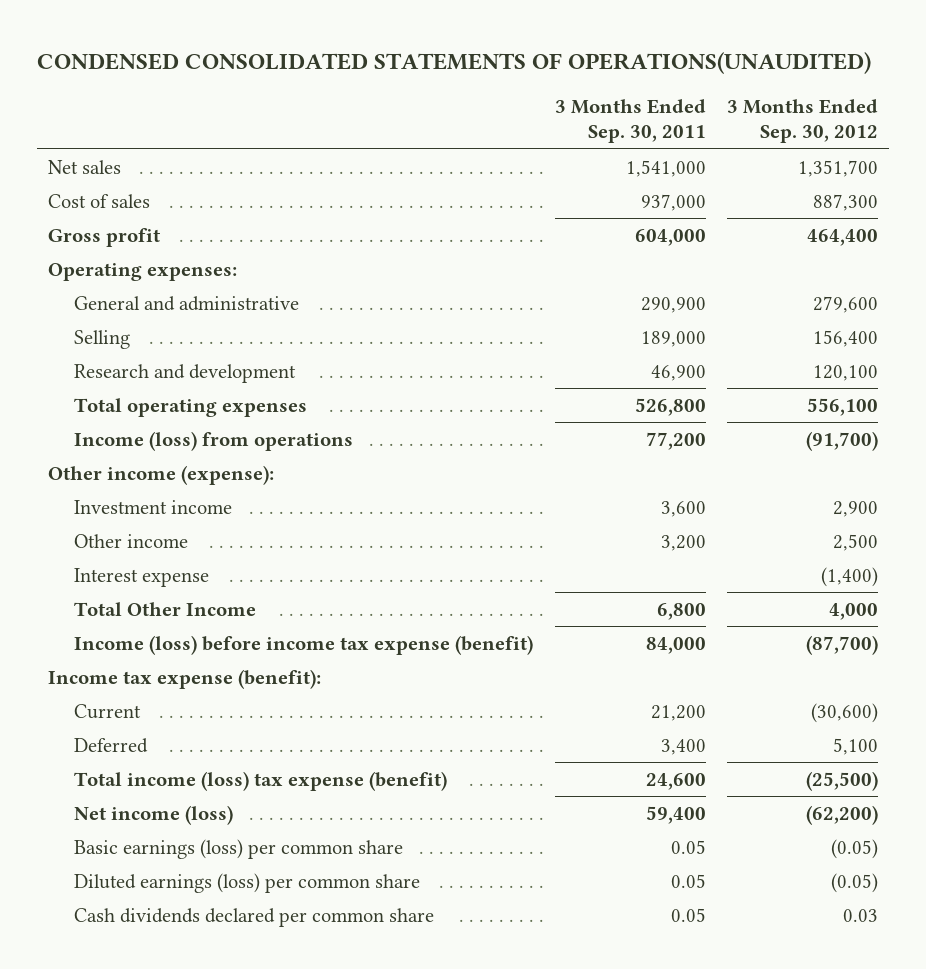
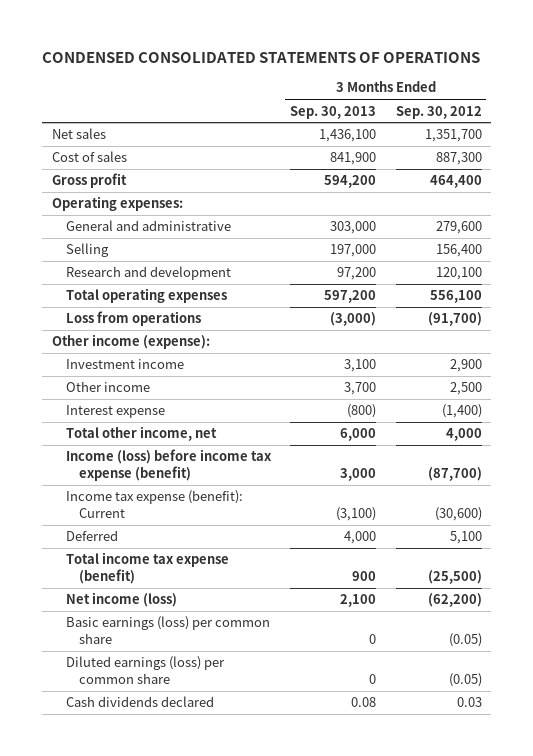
- CONDENSED CONSOLIDATED STATEMENTS OF OPERATIONS(UNAUDITED)
+ CONDENSED CONSOLIDATED STATEMENTS OF OPERATIONS
- | 3 Months Ended Sep. 30, 2011 | 3 Months Ended Sep. 30, 2012
+ | 3 Months Ended Sep. 30, 2013 | 3 Months Ended Sep. 30, 2012
- Income (loss) from operations | 77,200 | (91,700)
+ Loss from operations | (3,000) | (91,700)
- Total Other Income | 6,800 | 4,000
+ Total other income, net | 6,000 | 4,000
- Income tax expense (benefit):
- Current | 21,200 | (30,600)
+ Income tax expense (benefit): Current | (3,100) | (30,600)
- Total income (loss) tax expense (benefit) | 24,600 | (25,500)
+ Total income tax expense (benefit) | 900 | (25,500)
- Cash dividends declared per common share | 0.05 | 0.03
+ Cash dividends declared | 0.08 | 0.03

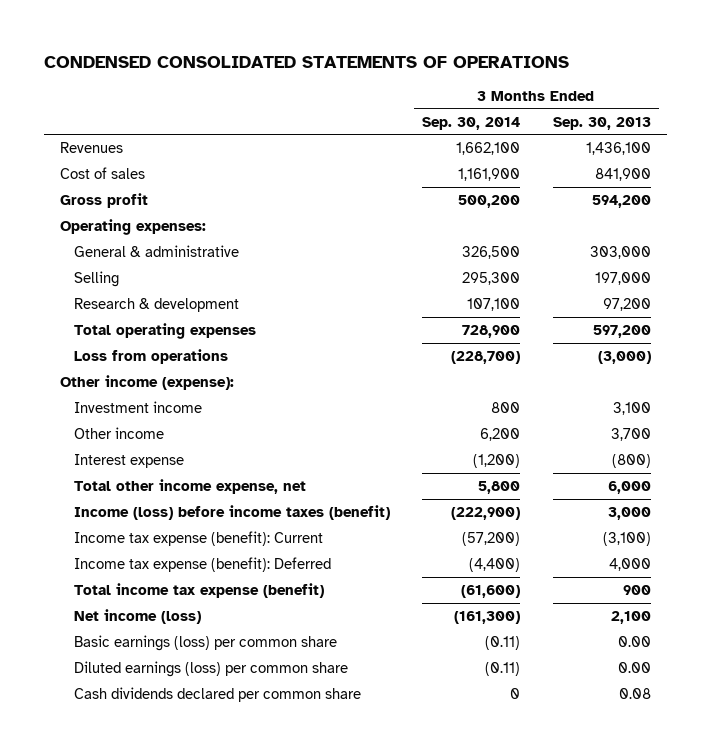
- | 3 Months Ended Sep. 30, 2013 | 3 Months Ended Sep. 30, 2012
+ | 3 Months Ended Sep. 30, 2014 | 3 Months Ended Sep. 30, 2013
- Net sales | 1,436,100 | 1,351,700
+ Revenues | 1,662,100 | 1,436,100
- General and administrative | 303,000 | 279,600
+ General & administrative | 326,500 | 303,000
- Research and development | 97,200 | 120,100
+ Research & development | 107,100 | 97,200
- Total other income, net | 6,000 | 4,000
- Income (loss) before income tax expense (benefit) | 3,000 | (87,700)
+ Total other income expense, net | 5,800 | 6,000
+ Income (loss) before income taxes (benefit) | (222,900) | 3,000
- Deferred | 4,000 | 5,100
+ Income tax expense (benefit): Deferred | (4,400) | 4,000
- Basic earnings (loss) per common share | 0 | (0.05)
- Diluted earnings (loss) per common share | 0 | (0.05)
- Cash dividends declared | 0.08 | 0.03
+ Basic earnings (loss) per common share | (0.11) | 0.00
+ Diluted earnings (loss) per common share | (0.11) | 0.00
+ Cash dividends declared per common share | 0 | 0.08

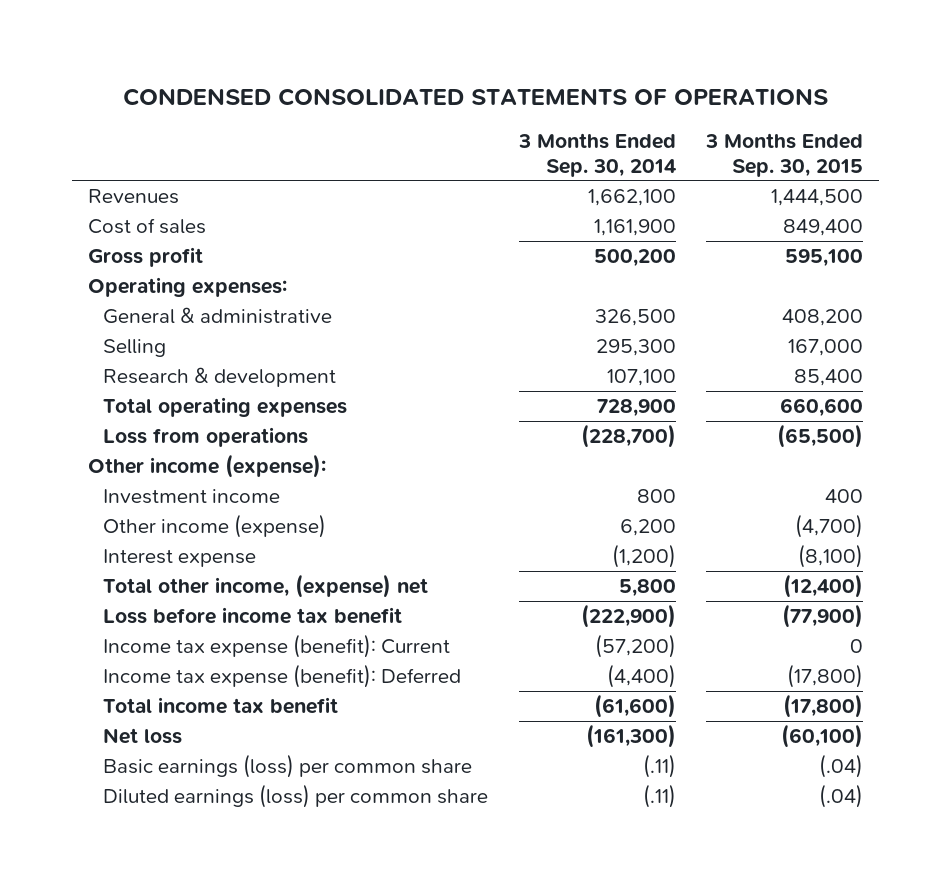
- | 3 Months Ended Sep. 30, 2014 | 3 Months Ended Sep. 30, 2013
+ | 3 Months Ended Sep. 30, 2014 | 3 Months Ended Sep. 30, 2015
- Other income | 6,200 | 3,700
+ Other income (expense) | 6,200 | (4,700)
- Total other income expense, net | 5,800 | 6,000
- Income (loss) before income taxes (benefit) | (222,900) | 3,000
+ Total other income, (expense) net | 5,800 | (12,400)
+ Loss before income tax benefit | (222,900) | (77,900)
- Total income tax expense (benefit) | (61,600) | 900
- Net income (loss) | (161,300) | 2,100
- Basic earnings (loss) per common share | (0.11) | 0.00
- Diluted earnings (loss) per common share | (0.11) | 0.00
- Cash dividends declared per common share | 0 | 0.08
+ Total income tax benefit | (61,600) | (17,800)
+ Net loss | (161,300) | (60,100)
+ Basic earnings (loss) per common share | (.11) | (.04)
+ Diluted earnings (loss) per common share | (.11) | (.04)

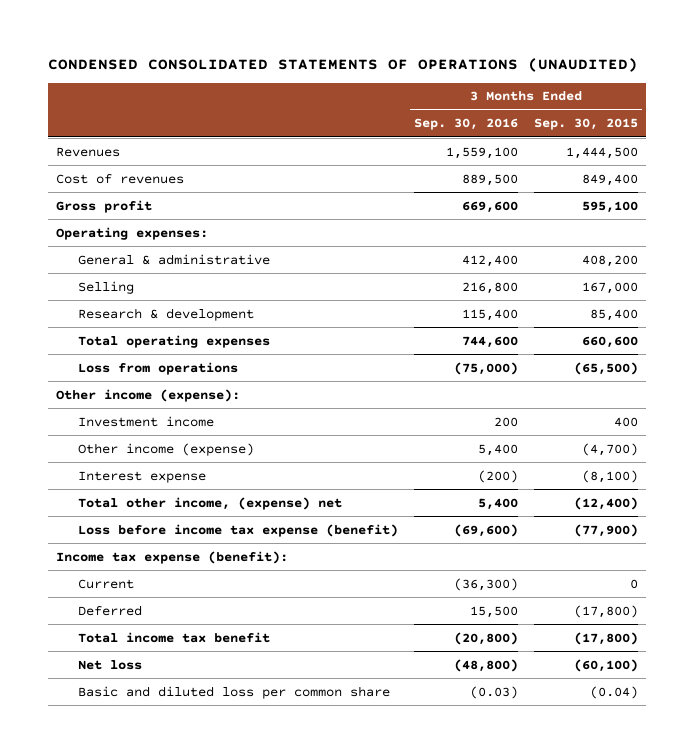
- CONDENSED CONSOLIDATED STATEMENTS OF OPERATIONS
+ CONDENSED CONSOLIDATED STATEMENTS OF OPERATIONS (UNAUDITED)
- | 3 Months Ended Sep. 30, 2014 | 3 Months Ended Sep. 30, 2015
+ | 3 Months Ended Sep. 30, 2016 | 3 Months Ended Sep. 30, 2015
- Cost of sales | 1,161,900 | 849,400
+ Cost of revenues | 889,500 | 849,400
- Loss before income tax benefit | (222,900) | (77,900)
- Income tax expense (benefit): Current | (57,200) | 0
- Income tax expense (benefit): Deferred | (4,400) | (17,800)
+ Loss before income tax expense (benefit) | (69,600) | (77,900)
+ Income tax expense (benefit):
+ Current | (36,300) | 0
+ Deferred | 15,500 | (17,800)
- Basic earnings (loss) per common share | (.11) | (.04)
- Diluted earnings (loss) per common share | (.11) | (.04)
+ Basic and diluted loss per common share | (0.03) | (0.04)

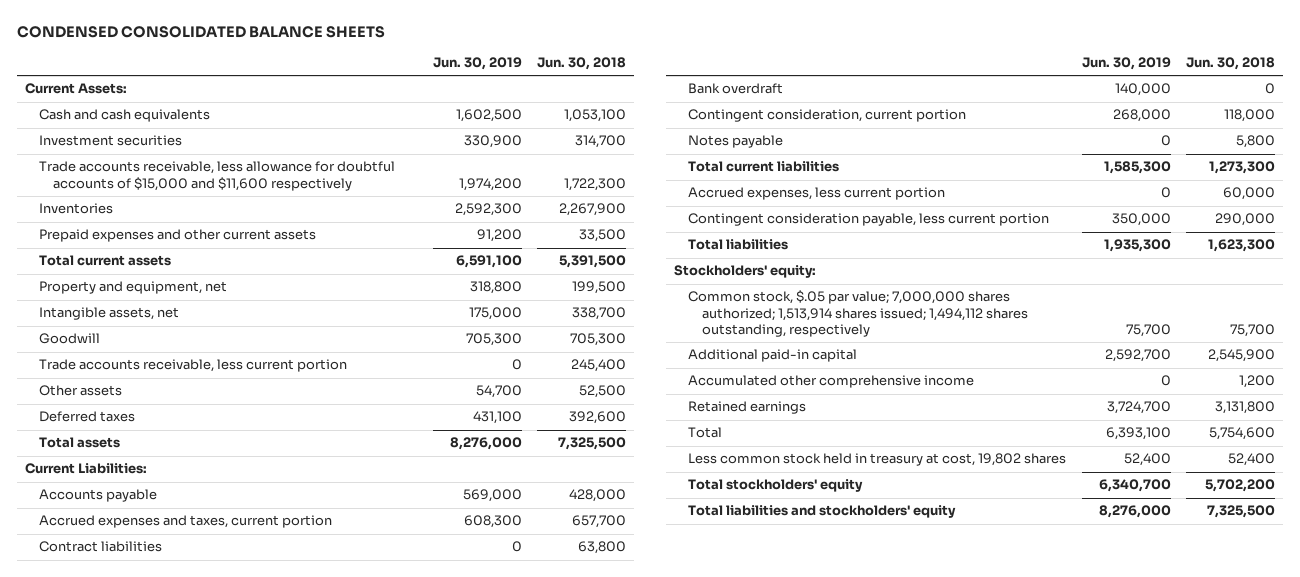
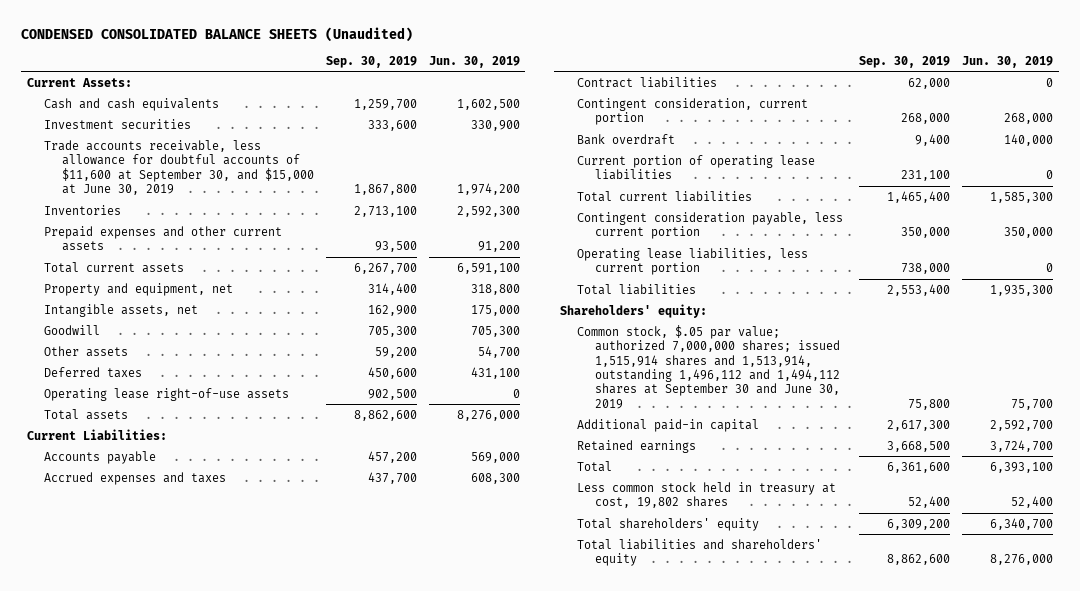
- CONDENSED CONSOLIDATED BALANCE SHEETS
+ CONDENSED CONSOLIDATED BALANCE SHEETS (Unaudited)
- | Jun. 30, 2019 | Jun. 30, 2018
+ | Sep. 30, 2019 | Jun. 30, 2019
- Trade accounts receivable, less allowance for doubtful accounts of $15,000 and $11,600 respectively | 1,974,200 | 1,722,300
+ Trade accounts receivable, less allowance for doubtful accounts of $11,600 at September 30, and $15,000 at June 30, 2019 | 1,867,800 | 1,974,200
- Trade accounts receivable, less current portion | 0 | 245,400
+ Operating lease right-of-use assets | 902,500 | 0
- Accrued expenses and taxes, current portion | 608,300 | 657,700
+ Accrued expenses and taxes | 437,700 | 608,300
- Notes payable | 0 | 5,800
moved down: Bank overdraft | 9,400 | 140,000
+ Current portion of operating lease liabilities | 231,100 | 0
- Accrued expenses, less current portion | 0 | 60,000
+ Operating lease liabilities, less current portion | 738,000 | 0
- Stockholders' equity:
- Common stock, $.05 par value; 7,000,000 shares authorized; 1,513,914 shares issued; 1,494,112 shares outstanding, respectively | 75,700 | 75,700
+ Shareholders' equity:
+ Common stock, $.05 par value; authorized 7,000,000 shares; issued 1,515,914 shares and 1,513,914, outstanding 1,496,112 and 1,494,112 shares at September 30 and June 30, 2019 | 75,800 | 75,700
- Accumulated other comprehensive income | 0 | 1,200
- Total stockholders' equity | 6,340,700 | 5,702,200
- Total liabilities and stockholders' equity | 8,276,000 | 7,325,500
+ Total shareholders' equity | 6,309,200 | 6,340,700
+ Total liabilities and shareholders' equity | 8,862,600 | 8,276,000

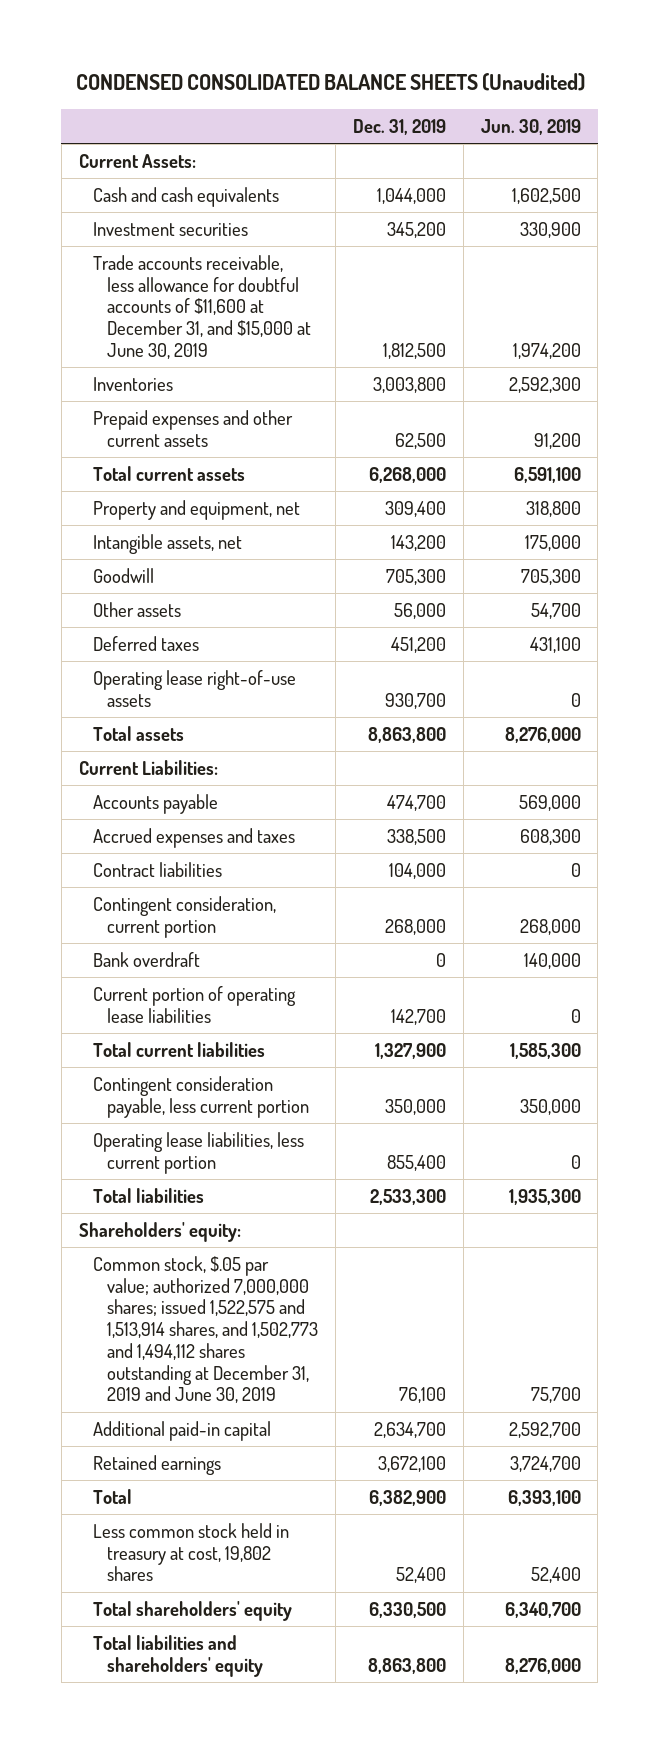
- | Sep. 30, 2019 | Jun. 30, 2019
+ | Dec. 31, 2019 | Jun. 30, 2019
- Trade accounts receivable, less allowance for doubtful accounts of $11,600 at September 30, and $15,000 at June 30, 2019 | 1,867,800 | 1,974,200
+ Trade accounts receivable, less allowance for doubtful accounts of $11,600 at December 31, and $15,000 at June 30, 2019 | 1,812,500 | 1,974,200
- Common stock, $.05 par value; authorized 7,000,000 shares; issued 1,515,914 shares and 1,513,914, outstanding 1,496,112 and 1,494,112 shares at September 30 and June 30, 2019 | 75,800 | 75,700
+ Common stock, $.05 par value; authorized 7,000,000 shares; issued 1,522,575 and 1,513,914 shares, and 1,502,773 and 1,494,112 shares outstanding at December 31, 2019 and June 30, 2019 | 76,100 | 75,700

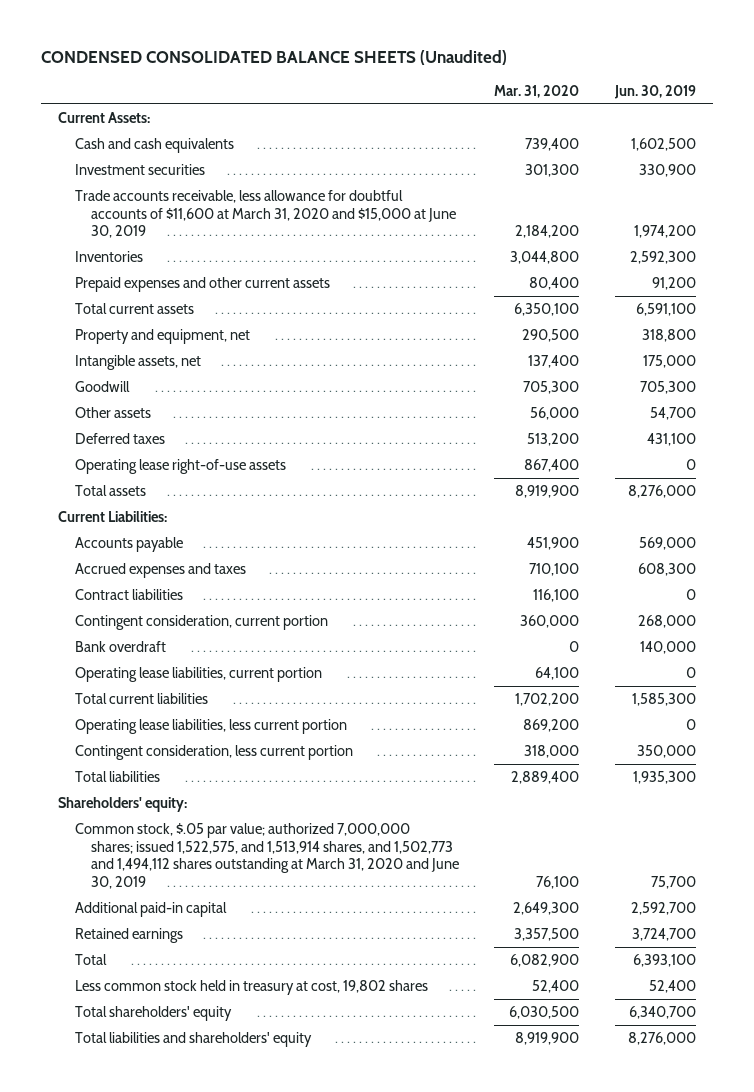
- | Dec. 31, 2019 | Jun. 30, 2019
+ | Mar. 31, 2020 | Jun. 30, 2019
- Trade accounts receivable, less allowance for doubtful accounts of $11,600 at December 31, and $15,000 at June 30, 2019 | 1,812,500 | 1,974,200
+ Trade accounts receivable, less allowance for doubtful accounts of $11,600 at March 31, 2020 and $15,000 at June 30, 2019 | 2,184,200 | 1,974,200
- Current portion of operating lease liabilities | 142,700 | 0
+ Operating lease liabilities, current portion | 64,100 | 0
- Contingent consideration payable, less current portion | 350,000 | 350,000
+ Contingent consideration, less current portion | 318,000 | 350,000
- Common stock, $.05 par value; authorized 7,000,000 shares; issued 1,522,575 and 1,513,914 shares, and 1,502,773 and 1,494,112 shares outstanding at December 31, 2019 and June 30, 2019 | 76,100 | 75,700
+ Common stock, $.05 par value; authorized 7,000,000 shares; issued 1,522,575, and 1,513,914 shares, and 1,502,773 and 1,494,112 shares outstanding at March 31, 2020 and June 30, 2019 | 76,100 | 75,700

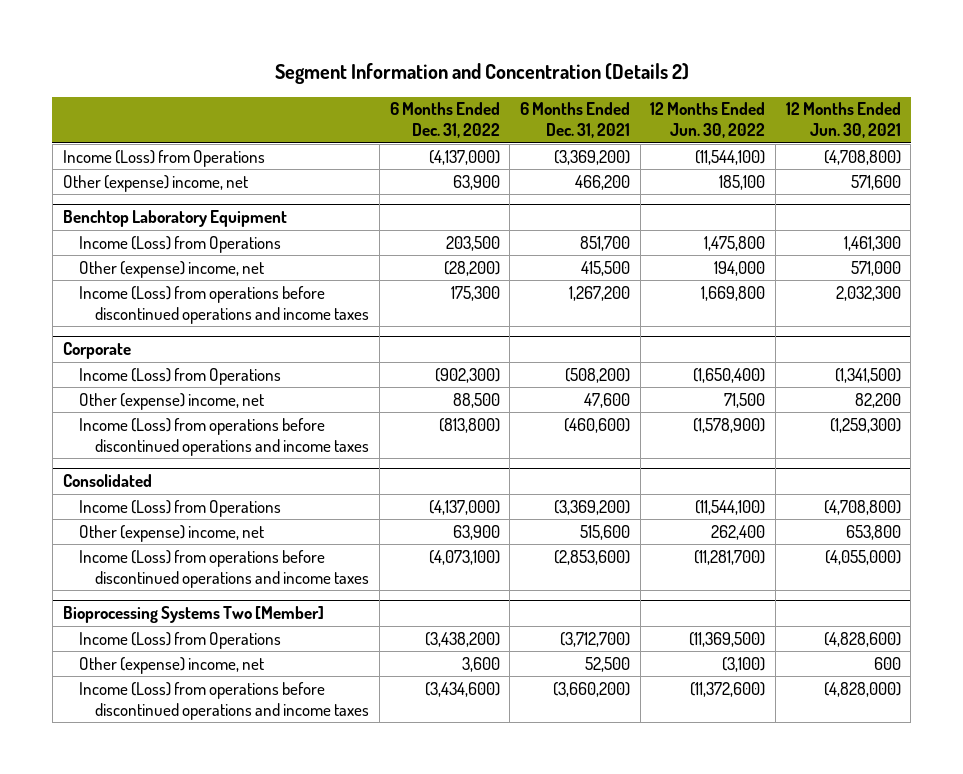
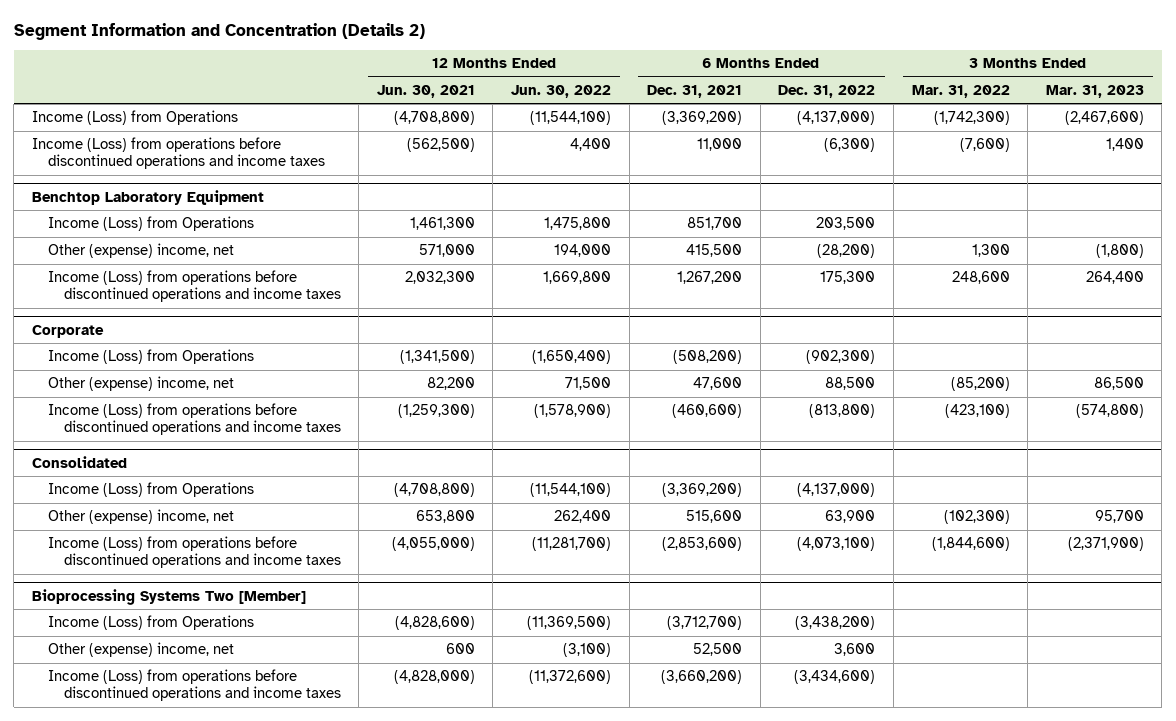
- | 6 Months Ended Dec. 31, 2022 | 6 Months Ended Dec. 31, 2021 | 12 Months Ended Jun. 30, 2022 | 12 Months Ended Jun. 30, 2021
+ | 12 Months Ended Jun. 30, 2021 | 12 Months Ended Jun. 30, 2022 | 6 Months Ended Dec. 31, 2021 | 6 Months Ended Dec. 31, 2022 | 3 Months Ended Mar. 31, 2022 | 3 Months Ended Mar. 31, 2023
- Other (expense) income, net | 63,900 | 466,200 | 185,100 | 571,600
+ Income (Loss) from operations before discontinued operations and income taxes | (562,500) | 4,400 | 11,000 | (6,300) | (7,600) | 1,400

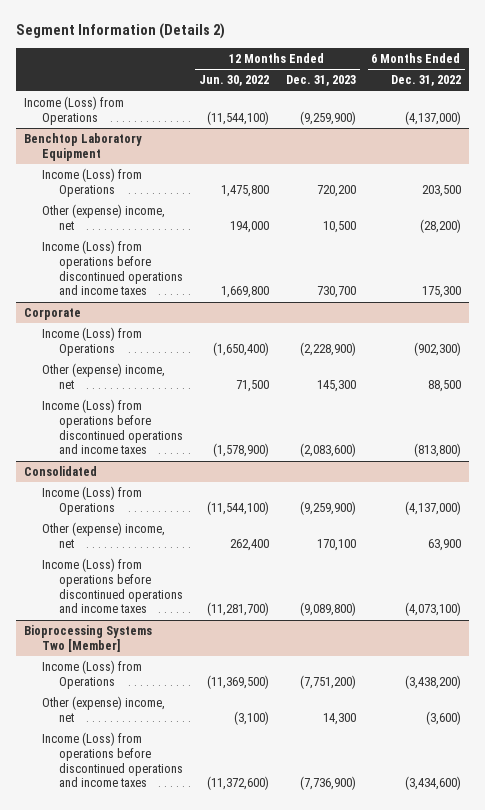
- Segment Information and Concentration (Details 2)
+ Segment Information (Details 2)
- | 12 Months Ended Jun. 30, 2021 | 12 Months Ended Jun. 30, 2022 | 6 Months Ended Dec. 31, 2021 | 6 Months Ended Dec. 31, 2022 | 3 Months Ended Mar. 31, 2022 | 3 Months Ended Mar. 31, 2023
+ | 12 Months Ended Jun. 30, 2022 | 12 Months Ended Dec. 31, 2023 | 6 Months Ended Dec. 31, 2022
- Income (Loss) from operations before discontinued operations and income taxes | (562,500) | 4,400 | 11,000 | (6,300) | (7,600) | 1,400
@ Bioprocessing Systems Two [Member]
- Other (expense) income, net | 600 | (3,100) | 52,500 | 3,600 | |
+ Other (expense) income, net | (3,100) | 14,300 | (3,600)

